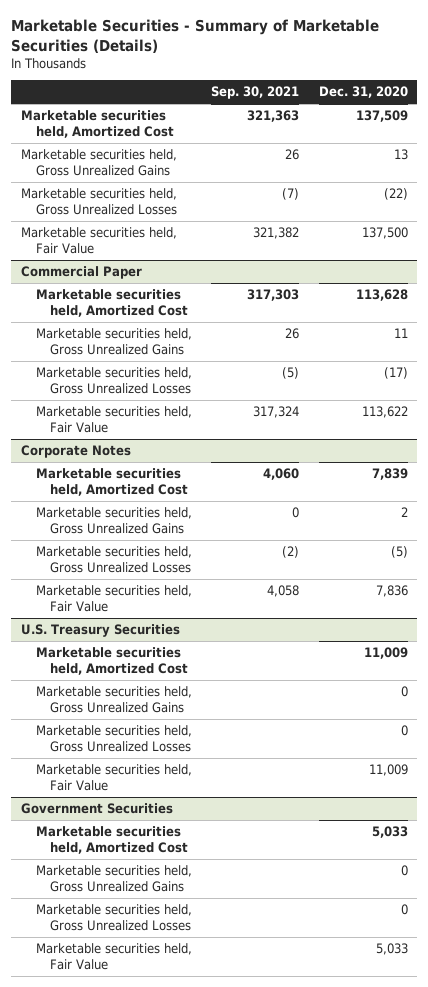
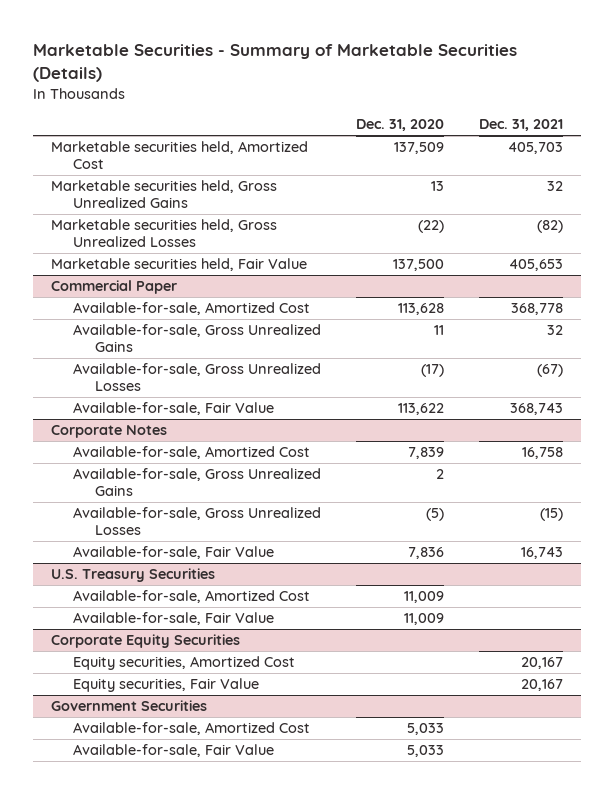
- | Sep. 30, 2021 | Dec. 31, 2020
+ | Dec. 31, 2020 | Dec. 31, 2021
@ Commercial Paper
- Marketable securities held, Amortized Cost | 317,303 | 113,628
- Marketable securities held, Gross Unrealized Gains | 26 | 11
- Marketable securities held, Gross Unrealized Losses | (5) | (17)
- Marketable securities held, Fair Value | 317,324 | 113,622
+ Available-for-sale, Amortized Cost | 113,628 | 368,778
+ Available-for-sale, Gross Unrealized Gains | 11 | 32
+ Available-for-sale, Gross Unrealized Losses | (17) | (67)
+ Available-for-sale, Fair Value | 113,622 | 368,743
@ Corporate Notes
- Marketable securities held, Amortized Cost | 4,060 | 7,839
- Marketable securities held, Gross Unrealized Gains | 0 | 2
- Marketable securities held, Gross Unrealized Losses | (2) | (5)
- Marketable securities held, Fair Value | 4,058 | 7,836
+ Available-for-sale, Amortized Cost | 7,839 | 16,758
+ Available-for-sale, Gross Unrealized Gains | 2 |
+ Available-for-sale, Gross Unrealized Losses | (5) | (15)
+ Available-for-sale, Fair Value | 7,836 | 16,743
@ U.S. Treasury Securities
- Marketable securities held, Amortized Cost | | 11,009
- Marketable securities held, Gross Unrealized Gains | | 0
- Marketable securities held, Gross Unrealized Losses | | 0
- Marketable securities held, Fair Value | | 11,009
+ Available-for-sale, Amortized Cost | 11,009 |
+ Available-for-sale, Fair Value | 11,009 |
+ Corporate Equity Securities
+ Equity securities, Amortized Cost | | 20,167
+ Equity securities, Fair Value | | 20,167
@ Government Securities
- Marketable securities held, Amortized Cost | | 5,033
- Marketable securities held, Gross Unrealized Gains | | 0
- Marketable securities held, Gross Unrealized Losses | | 0
- Marketable securities held, Fair Value | | 5,033
+ Available-for-sale, Amortized Cost | 5,033 |
+ Available-for-sale, Fair Value | 5,033 |

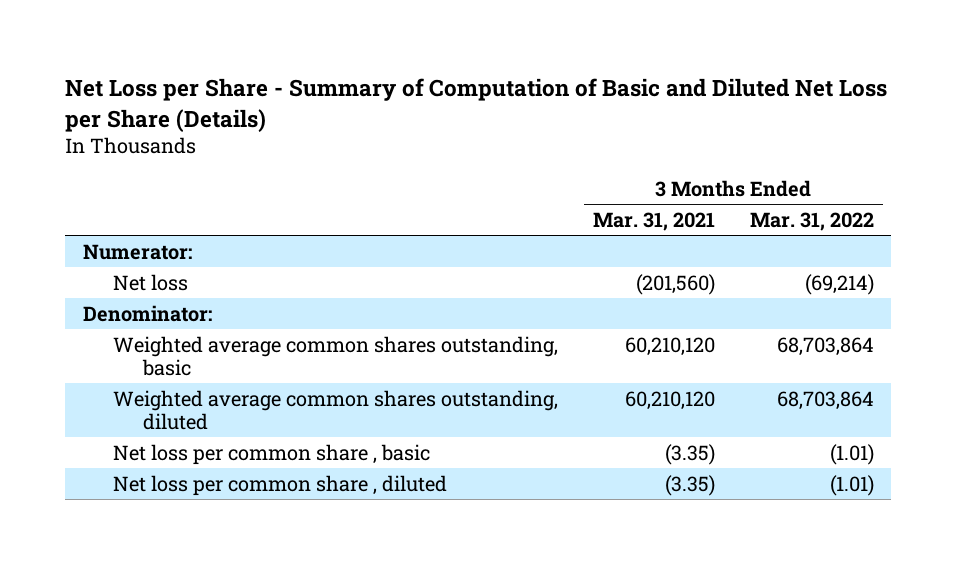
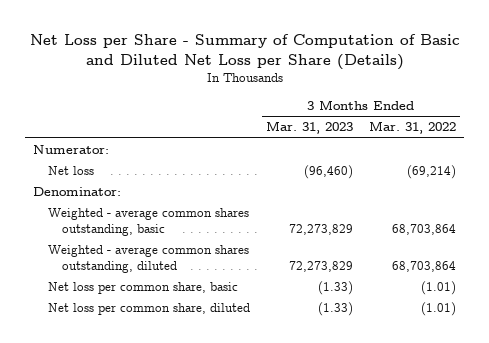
- | 3 Months Ended Mar. 31, 2021 | 3 Months Ended Mar. 31, 2022
+ | 3 Months Ended Mar. 31, 2023 | 3 Months Ended Mar. 31, 2022
- Weighted average common shares outstanding, basic | 60,210,120 | 68,703,864
- Weighted average common shares outstanding, diluted | 60,210,120 | 68,703,864
- Net loss per common share , basic | (3.35) | (1.01)
- Net loss per common share , diluted | (3.35) | (1.01)
+ Weighted - average common shares outstanding, basic | 72,273,829 | 68,703,864
+ Weighted - average common shares outstanding, diluted | 72,273,829 | 68,703,864
+ Net loss per common share, basic | (1.33) | (1.01)
+ Net loss per common share, diluted | (1.33) | (1.01)

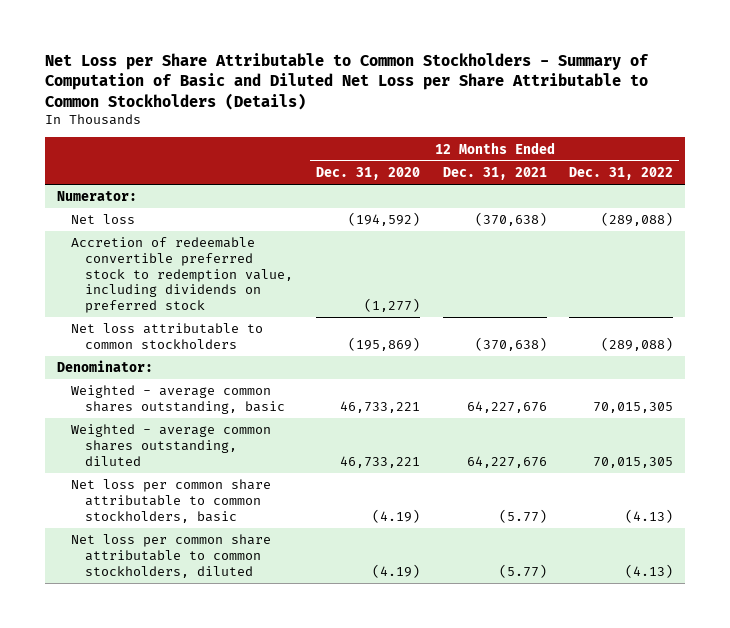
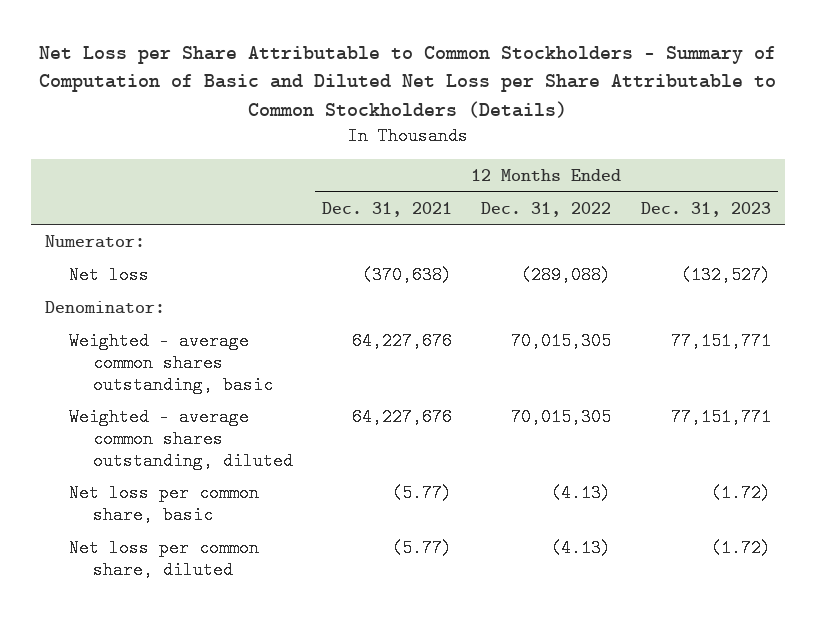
- | 12 Months Ended Dec. 31, 2020 | 12 Months Ended Dec. 31, 2021 | 12 Months Ended Dec. 31, 2022
+ | 12 Months Ended Dec. 31, 2021 | 12 Months Ended Dec. 31, 2022 | 12 Months Ended Dec. 31, 2023
- Accretion of redeemable convertible preferred stock to redemption value, including dividends on preferred stock | (1,277) | |
- Net loss attributable to common stockholders | (195,869) | (370,638) | (289,088)
- Net loss per common share attributable to common stockholders, basic | (4.19) | (5.77) | (4.13)
- Net loss per common share attributable to common stockholders, diluted | (4.19) | (5.77) | (4.13)
+ Net loss per common share, basic | (5.77) | (4.13) | (1.72)
+ Net loss per common share, diluted | (5.77) | (4.13) | (1.72)

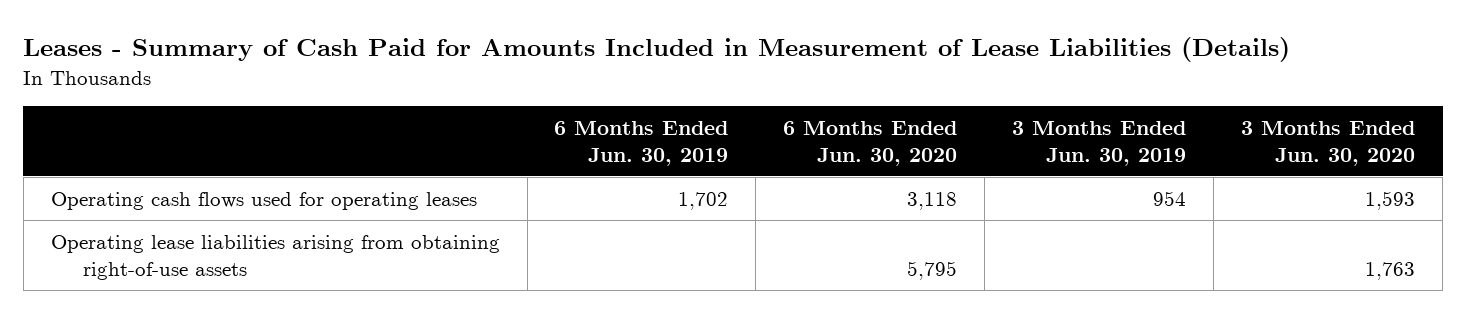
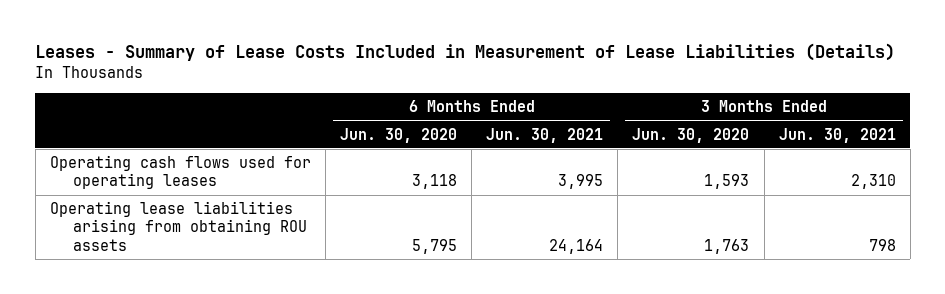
- Leases - Summary of Cash Paid for Amounts Included in Measurement of Lease Liabilities (Details)
+ Leases - Summary of Lease Costs Included in Measurement of Lease Liabilities (Details)
- | 6 Months Ended Jun. 30, 2019 | 6 Months Ended Jun. 30, 2020 | 3 Months Ended Jun. 30, 2019 | 3 Months Ended Jun. 30, 2020
+ | 6 Months Ended Jun. 30, 2020 | 6 Months Ended Jun. 30, 2021 | 3 Months Ended Jun. 30, 2020 | 3 Months Ended Jun. 30, 2021
- Operating lease liabilities arising from obtaining right-of-use assets | | 5,795 | | 1,763
+ Operating lease liabilities arising from obtaining ROU assets | 5,795 | 24,164 | 1,763 | 798

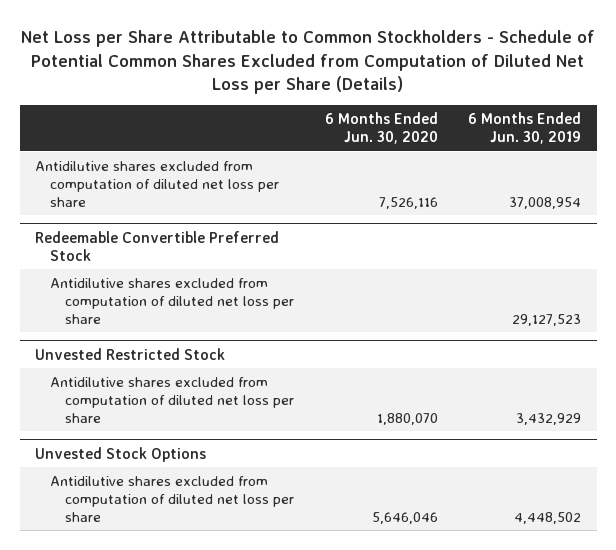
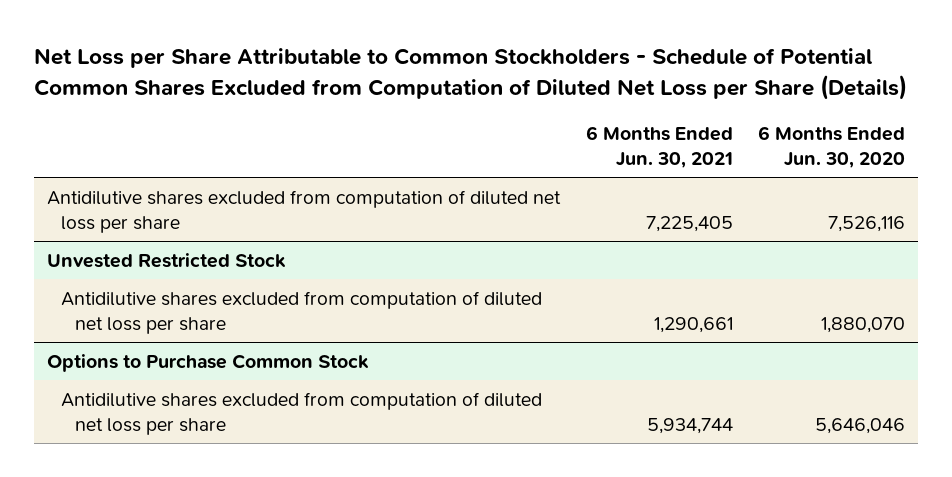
- | 6 Months Ended Jun. 30, 2020 | 6 Months Ended Jun. 30, 2019
+ | 6 Months Ended Jun. 30, 2021 | 6 Months Ended Jun. 30, 2020
- Redeemable Convertible Preferred Stock
- Antidilutive shares excluded from computation of diluted net loss per share | | 29,127,523
- Unvested Stock Options
+ Options to Purchase Common Stock

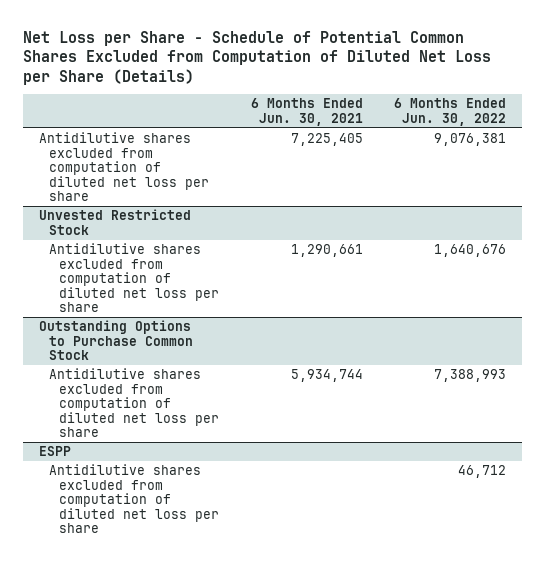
- Net Loss per Share Attributable to Common Stockholders - Schedule of Potential Common Shares Excluded from Computation of Diluted Net Loss per Share (Details)
+ Net Loss per Share - Schedule of Potential Common Shares Excluded from Computation of Diluted Net Loss per Share (Details)
- | 6 Months Ended Jun. 30, 2021 | 6 Months Ended Jun. 30, 2020
+ | 6 Months Ended Jun. 30, 2021 | 6 Months Ended Jun. 30, 2022
- Options to Purchase Common Stock
+ Outstanding Options to Purchase Common Stock
+ ESPP
+ Antidilutive shares excluded from computation of diluted net loss per share | | 46,712

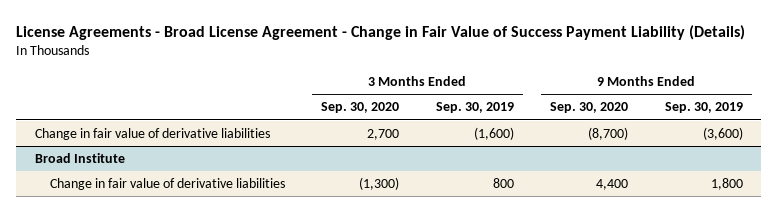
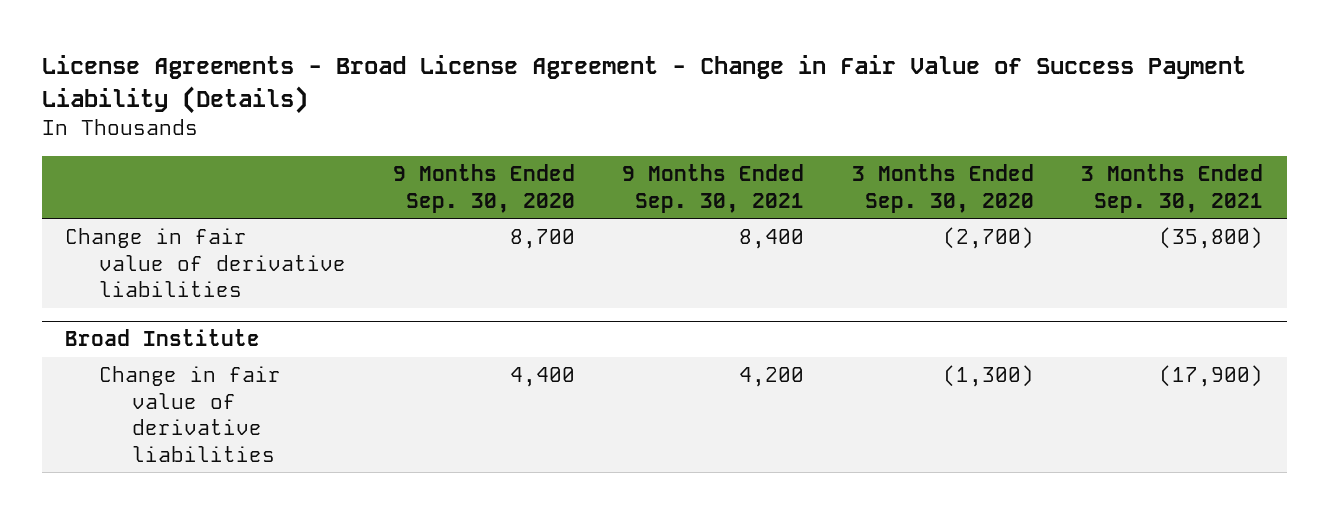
- | 3 Months Ended Sep. 30, 2020 | 3 Months Ended Sep. 30, 2019 | 9 Months Ended Sep. 30, 2020 | 9 Months Ended Sep. 30, 2019
+ | 9 Months Ended Sep. 30, 2020 | 9 Months Ended Sep. 30, 2021 | 3 Months Ended Sep. 30, 2020 | 3 Months Ended Sep. 30, 2021
- Change in fair value of derivative liabilities | 2,700 | (1,600) | (8,700) | (3,600)
+ Change in fair value of derivative liabilities | 8,700 | 8,400 | (2,700) | (35,800)

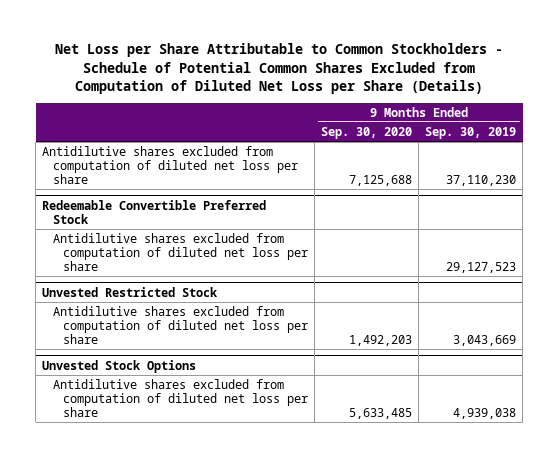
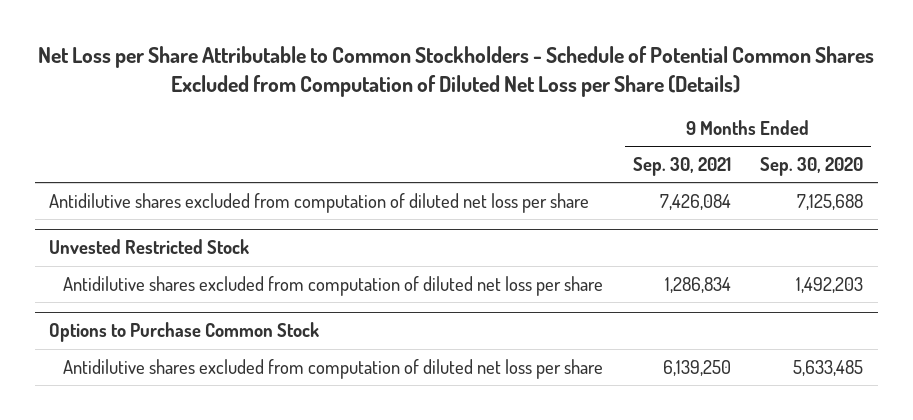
- | 9 Months Ended Sep. 30, 2020 | 9 Months Ended Sep. 30, 2019
+ | 9 Months Ended Sep. 30, 2021 | 9 Months Ended Sep. 30, 2020
- Redeemable Convertible Preferred Stock
- Antidilutive shares excluded from computation of diluted net loss per share | | 29,127,523
- Unvested Stock Options
+ Options to Purchase Common Stock

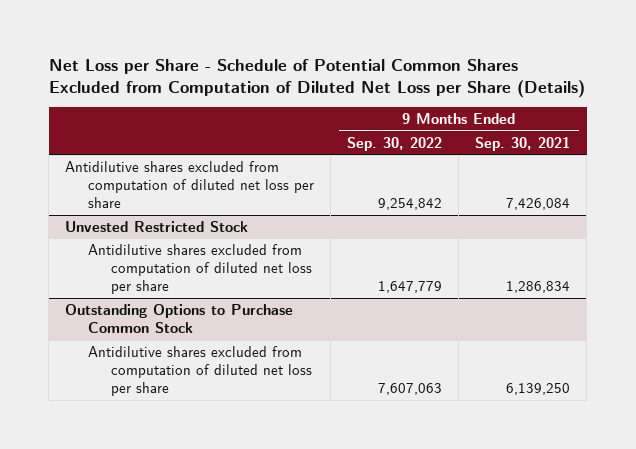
- Net Loss per Share Attributable to Common Stockholders - Schedule of Potential Common Shares Excluded from Computation of Diluted Net Loss per Share (Details)
+ Net Loss per Share - Schedule of Potential Common Shares Excluded from Computation of Diluted Net Loss per Share (Details)
- | 9 Months Ended Sep. 30, 2021 | 9 Months Ended Sep. 30, 2020
+ | 9 Months Ended Sep. 30, 2022 | 9 Months Ended Sep. 30, 2021
- Options to Purchase Common Stock
+ Outstanding Options to Purchase Common Stock

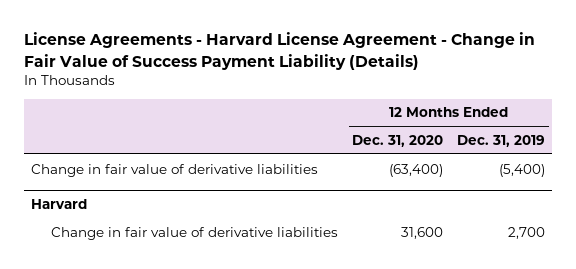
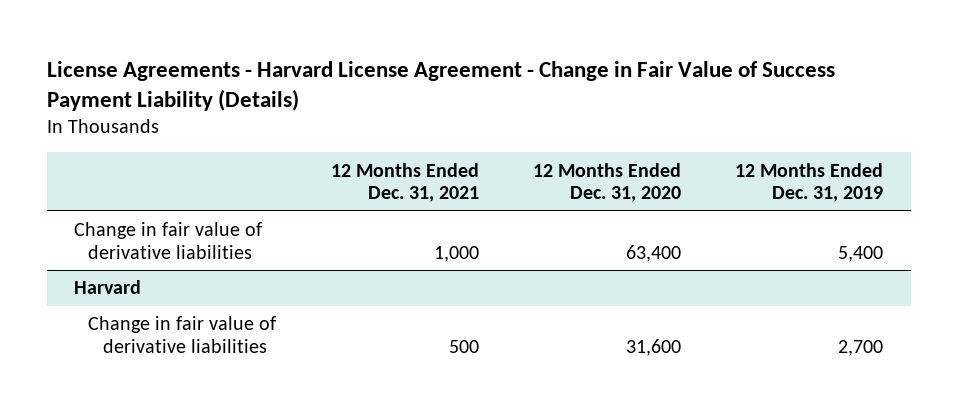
- | 12 Months Ended Dec. 31, 2020 | 12 Months Ended Dec. 31, 2019
+ | 12 Months Ended Dec. 31, 2021 | 12 Months Ended Dec. 31, 2020 | 12 Months Ended Dec. 31, 2019
- Change in fair value of derivative liabilities | (63,400) | (5,400)
+ Change in fair value of derivative liabilities | 1,000 | 63,400 | 5,400

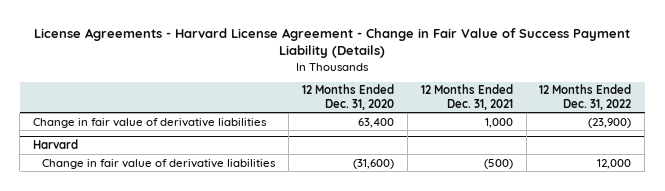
- | 12 Months Ended Dec. 31, 2021 | 12 Months Ended Dec. 31, 2020 | 12 Months Ended Dec. 31, 2019
+ | 12 Months Ended Dec. 31, 2020 | 12 Months Ended Dec. 31, 2021 | 12 Months Ended Dec. 31, 2022
@ Harvard
- Change in fair value of derivative liabilities | 500 | 31,600 | 2,700
+ Change in fair value of derivative liabilities | (31,600) | (500) | 12,000

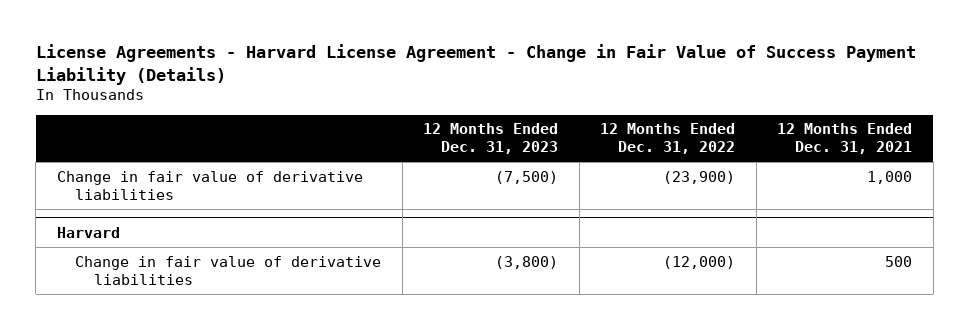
- | 12 Months Ended Dec. 31, 2020 | 12 Months Ended Dec. 31, 2021 | 12 Months Ended Dec. 31, 2022
+ | 12 Months Ended Dec. 31, 2023 | 12 Months Ended Dec. 31, 2022 | 12 Months Ended Dec. 31, 2021
@ Harvard
- Change in fair value of derivative liabilities | (31,600) | (500) | 12,000
+ Change in fair value of derivative liabilities | (3,800) | (12,000) | 500

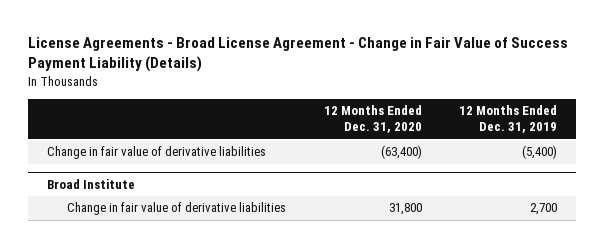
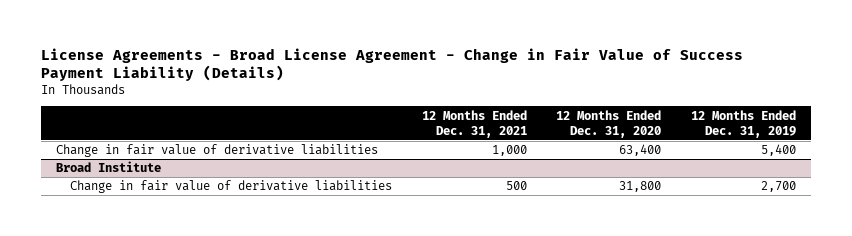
- | 12 Months Ended Dec. 31, 2020 | 12 Months Ended Dec. 31, 2019
+ | 12 Months Ended Dec. 31, 2021 | 12 Months Ended Dec. 31, 2020 | 12 Months Ended Dec. 31, 2019
- Change in fair value of derivative liabilities | (63,400) | (5,400)
+ Change in fair value of derivative liabilities | 1,000 | 63,400 | 5,400

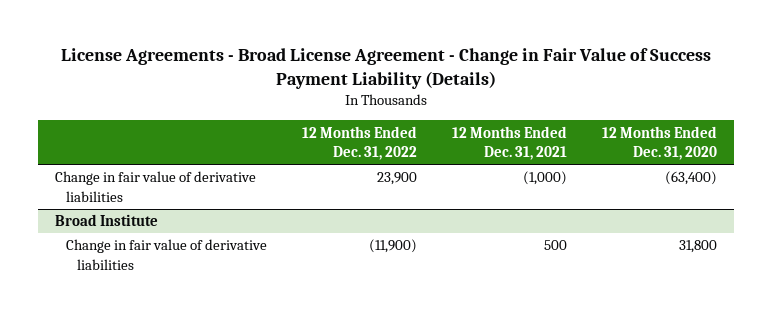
- | 12 Months Ended Dec. 31, 2021 | 12 Months Ended Dec. 31, 2020 | 12 Months Ended Dec. 31, 2019
+ | 12 Months Ended Dec. 31, 2022 | 12 Months Ended Dec. 31, 2021 | 12 Months Ended Dec. 31, 2020
- Change in fair value of derivative liabilities | 1,000 | 63,400 | 5,400
+ Change in fair value of derivative liabilities | 23,900 | (1,000) | (63,400)

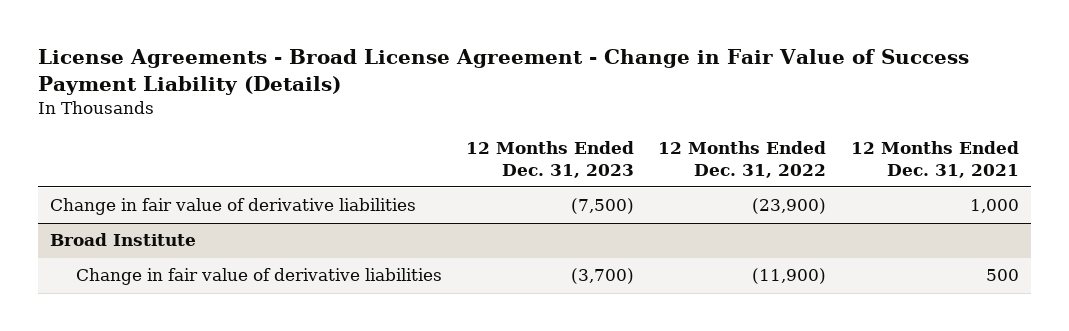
- | 12 Months Ended Dec. 31, 2022 | 12 Months Ended Dec. 31, 2021 | 12 Months Ended Dec. 31, 2020
+ | 12 Months Ended Dec. 31, 2023 | 12 Months Ended Dec. 31, 2022 | 12 Months Ended Dec. 31, 2021
- Change in fair value of derivative liabilities | 23,900 | (1,000) | (63,400)
+ Change in fair value of derivative liabilities | (7,500) | (23,900) | 1,000

